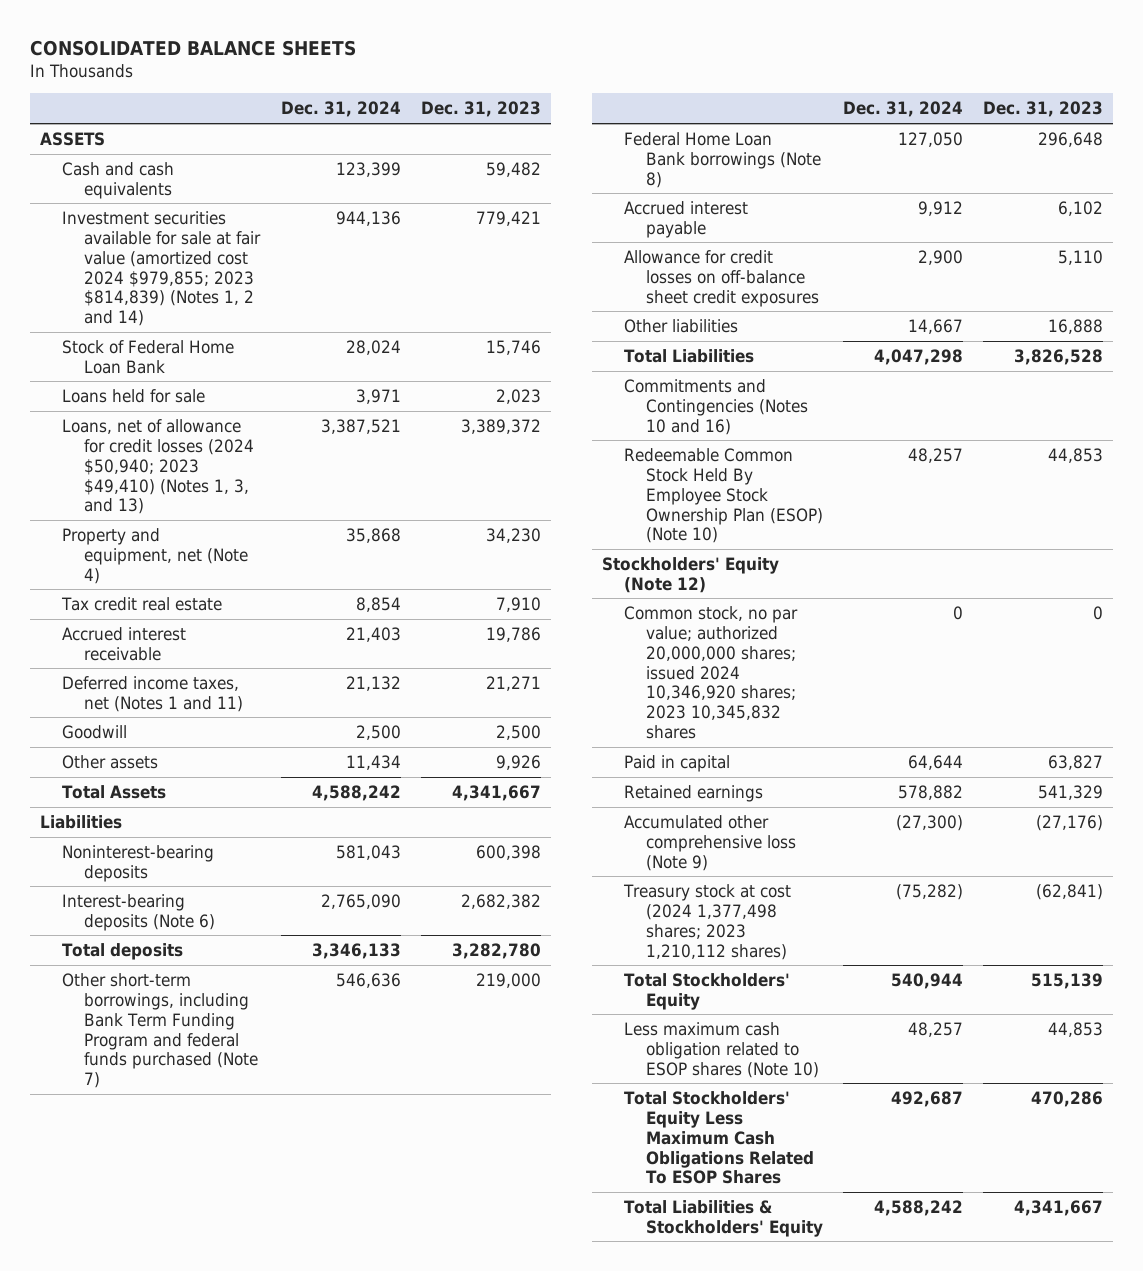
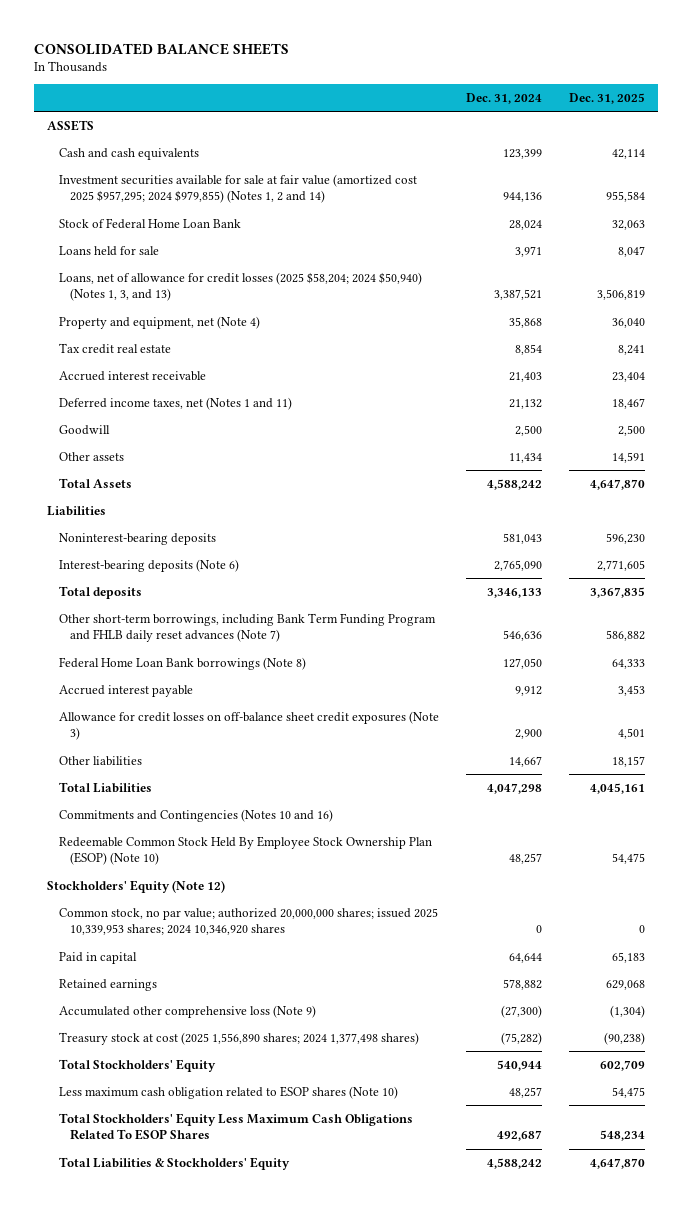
- | Dec. 31, 2024 | Dec. 31, 2023
+ | Dec. 31, 2024 | Dec. 31, 2025
- Investment securities available for sale at fair value (amortized cost 2024 $979,855; 2023 $814,839) (Notes 1, 2 and 14) | 944,136 | 779,421
+ Investment securities available for sale at fair value (amortized cost 2025 $957,295; 2024 $979,855) (Notes 1, 2 and 14) | 944,136 | 955,584
- Loans, net of allowance for credit losses (2024 $50,940; 2023 $49,410) (Notes 1, 3, and 13) | 3,387,521 | 3,389,372
+ Loans, net of allowance for credit losses (2025 $58,204; 2024 $50,940) (Notes 1, 3, and 13) | 3,387,521 | 3,506,819
- Other short-term borrowings, including Bank Term Funding Program and federal funds purchased (Note 7) | 546,636 | 219,000
+ Other short-term borrowings, including Bank Term Funding Program and FHLB daily reset advances (Note 7) | 546,636 | 586,882
- Allowance for credit losses on off-balance sheet credit exposures | 2,900 | 5,110
+ Allowance for credit losses on off-balance sheet credit exposures (Note 3) | 2,900 | 4,501
- Common stock, no par value; authorized 20,000,000 shares; issued 2024 10,346,920 shares; 2023 10,345,832 shares | 0 | 0
+ Common stock, no par value; authorized 20,000,000 shares; issued 2025 10,339,953 shares; 2024 10,346,920 shares | 0 | 0
- Treasury stock at cost (2024 1,377,498 shares; 2023 1,210,112 shares) | (75,282) | (62,841)
+ Treasury stock at cost (2025 1,556,890 shares; 2024 1,377,498 shares) | (75,282) | (90,238)

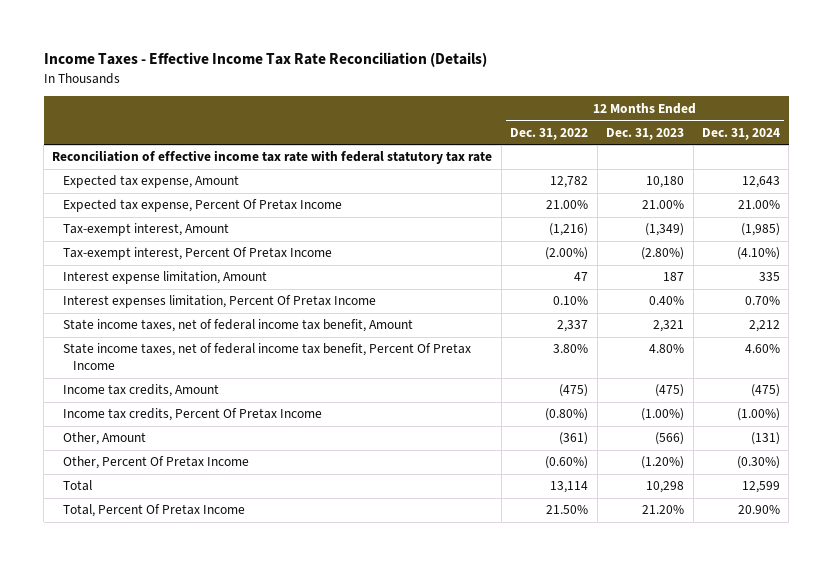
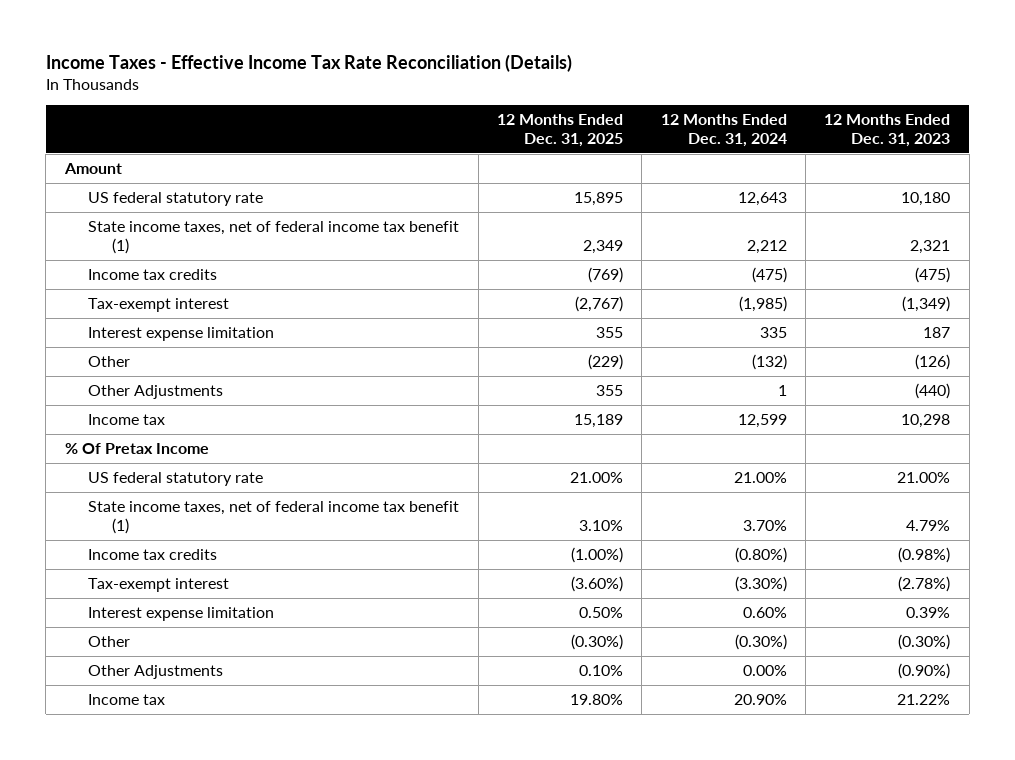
- | 12 Months Ended Dec. 31, 2022 | 12 Months Ended Dec. 31, 2023 | 12 Months Ended Dec. 31, 2024
+ | 12 Months Ended Dec. 31, 2025 | 12 Months Ended Dec. 31, 2024 | 12 Months Ended Dec. 31, 2023
- Reconciliation of effective income tax rate with federal statutory tax rate
- Expected tax expense, Amount | 12,782 | 10,180 | 12,643
- Expected tax expense, Percent Of Pretax Income | 21.00% | 21.00% | 21.00%
- Tax-exempt interest, Amount | (1,216) | (1,349) | (1,985)
- Tax-exempt interest, Percent Of Pretax Income | (2.00%) | (2.80%) | (4.10%)
- Interest expense limitation, Amount | 47 | 187 | 335
- Interest expenses limitation, Percent Of Pretax Income | 0.10% | 0.40% | 0.70%
- State income taxes, net of federal income tax benefit, Amount | 2,337 | 2,321 | 2,212
- State income taxes, net of federal income tax benefit, Percent Of Pretax Income | 3.80% | 4.80% | 4.60%
- Income tax credits, Amount | (475) | (475) | (475)
- Income tax credits, Percent Of Pretax Income | (0.80%) | (1.00%) | (1.00%)
- Other, Amount | (361) | (566) | (131)
- Other, Percent Of Pretax Income | (0.60%) | (1.20%) | (0.30%)
- Total | 13,114 | 10,298 | 12,599
- Total, Percent Of Pretax Income | 21.50% | 21.20% | 20.90%
+ Amount
+ US federal statutory rate | 15,895 | 12,643 | 10,180
+ State income taxes, net of federal income tax benefit (1) | 2,349 | 2,212 | 2,321
+ Income tax credits | (769) | (475) | (475)
+ Tax-exempt interest | (2,767) | (1,985) | (1,349)
+ Interest expense limitation | 355 | 335 | 187
+ Other | (229) | (132) | (126)
+ Other Adjustments | 355 | 1 | (440)
+ Income tax | 15,189 | 12,599 | 10,298
+ % Of Pretax Income
+ US federal statutory rate | 21.00% | 21.00% | 21.00%
+ State income taxes, net of federal income tax benefit (1) | 3.10% | 3.70% | 4.79%
+ Income tax credits | (1.00%) | (0.80%) | (0.98%)
+ Tax-exempt interest | (3.60%) | (3.30%) | (2.78%)
+ Interest expense limitation | 0.50% | 0.60% | 0.39%
+ Other | (0.30%) | (0.30%) | (0.30%)
+ Other Adjustments | 0.10% | 0.00% | (0.90%)
+ Income tax | 19.80% | 20.90% | 21.22%

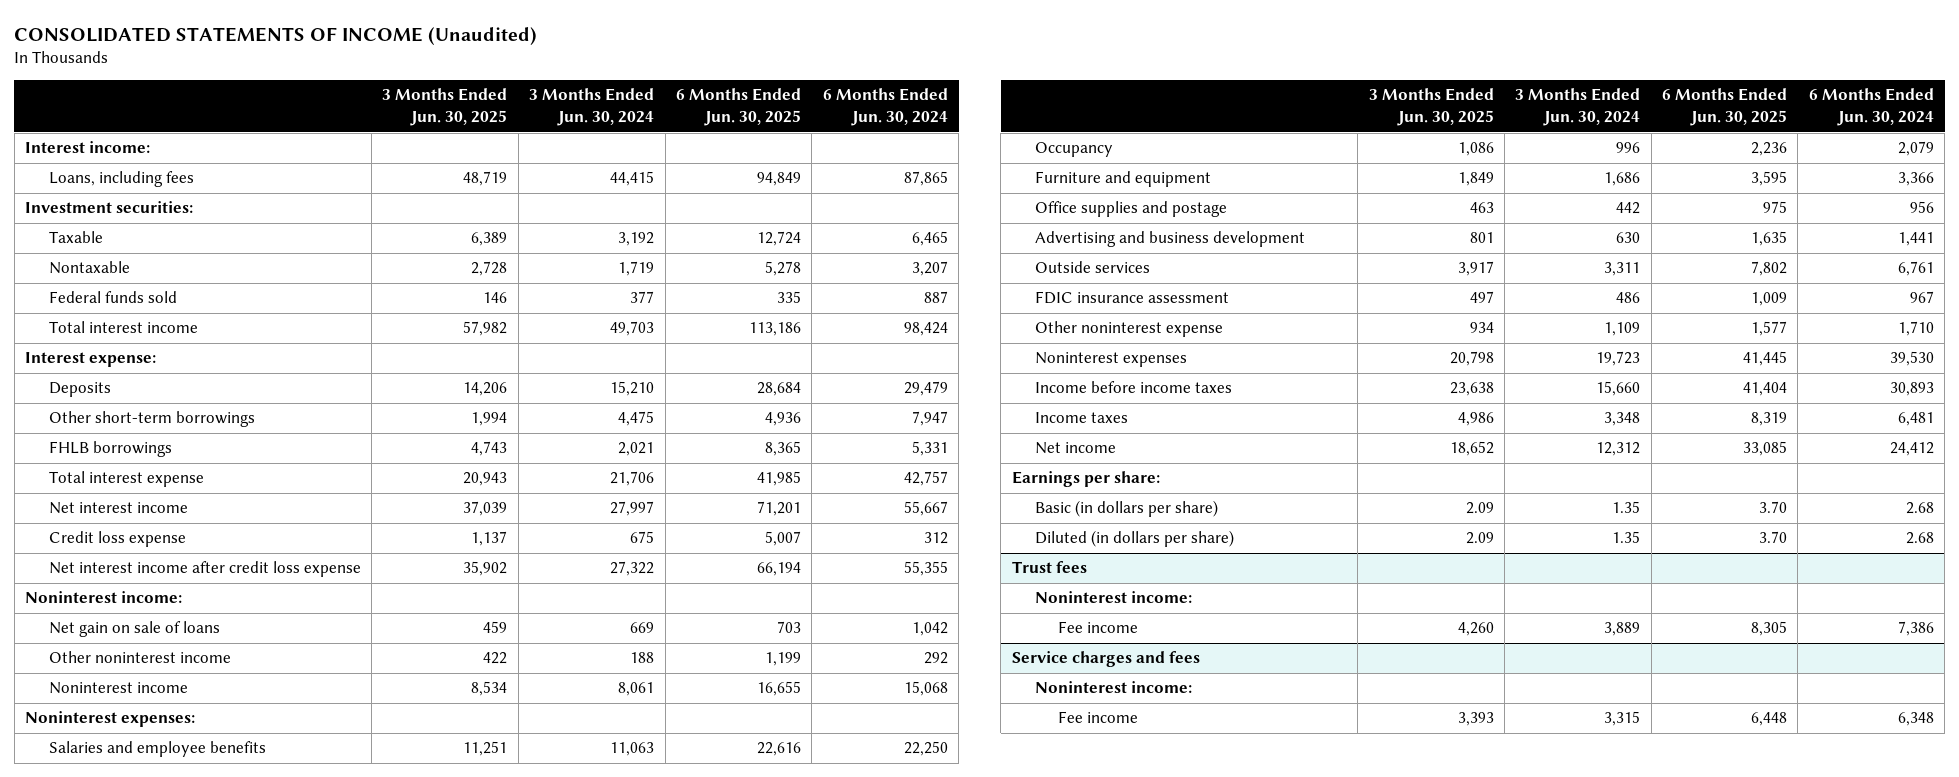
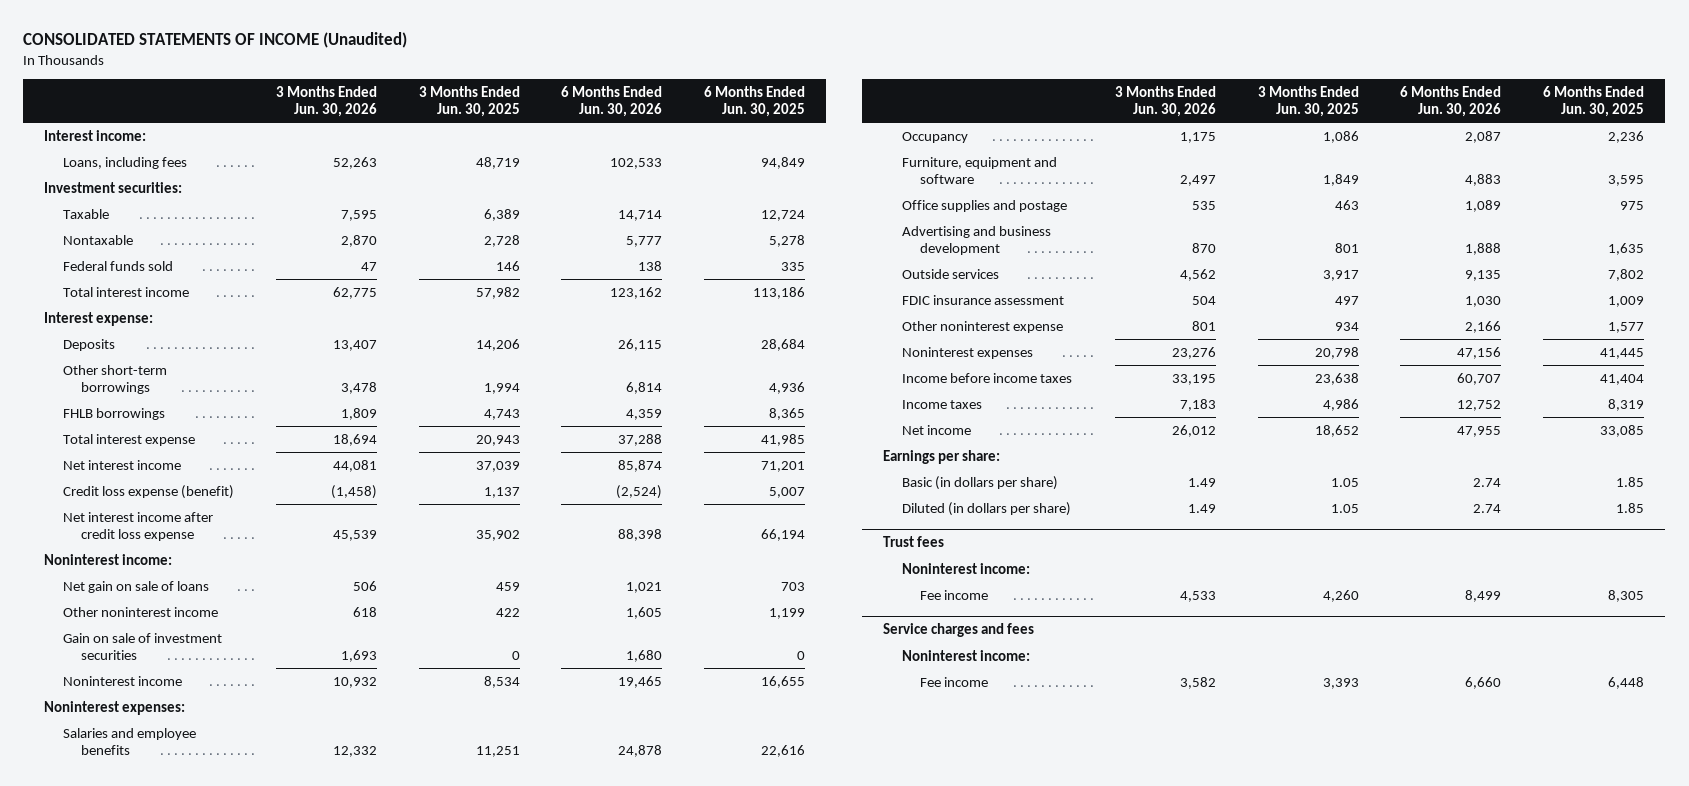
- | 3 Months Ended Jun. 30, 2025 | 3 Months Ended Jun. 30, 2024 | 6 Months Ended Jun. 30, 2025 | 6 Months Ended Jun. 30, 2024
+ | 3 Months Ended Jun. 30, 2026 | 3 Months Ended Jun. 30, 2025 | 6 Months Ended Jun. 30, 2026 | 6 Months Ended Jun. 30, 2025
- Credit loss expense | 1,137 | 675 | 5,007 | 312
+ Credit loss expense (benefit) | (1,458) | 1,137 | (2,524) | 5,007
+ Gain on sale of investment securities | 1,693 | 0 | 1,680 | 0
- Furniture and equipment | 1,849 | 1,686 | 3,595 | 3,366
+ Furniture, equipment and software | 2,497 | 1,849 | 4,883 | 3,595
- Basic (in dollars per share) | 2.09 | 1.35 | 3.70 | 2.68
- Diluted (in dollars per share) | 2.09 | 1.35 | 3.70 | 2.68
+ Basic (in dollars per share) | 1.49 | 1.05 | 2.74 | 1.85
+ Diluted (in dollars per share) | 1.49 | 1.05 | 2.74 | 1.85

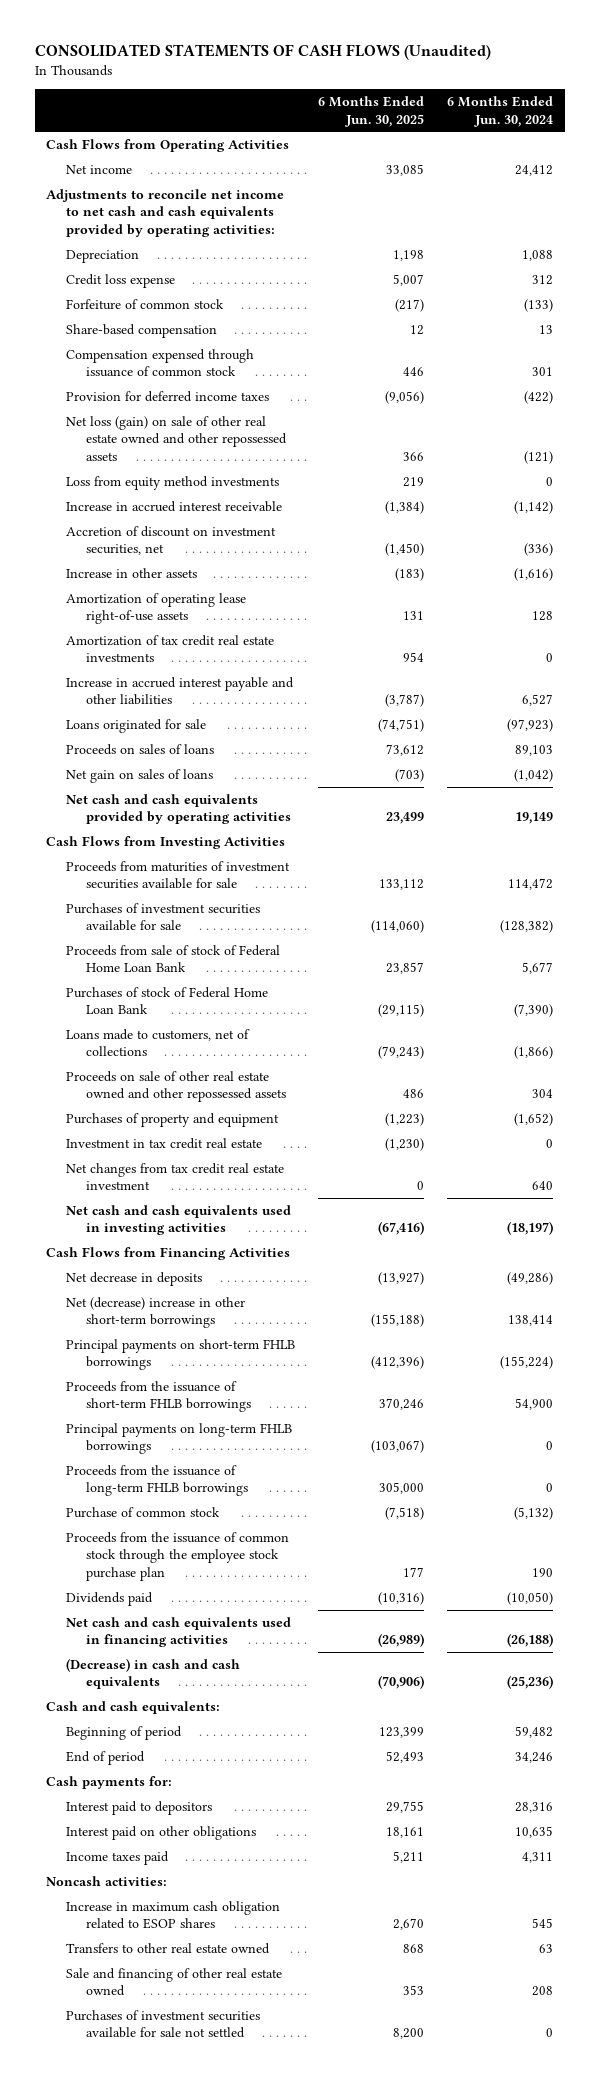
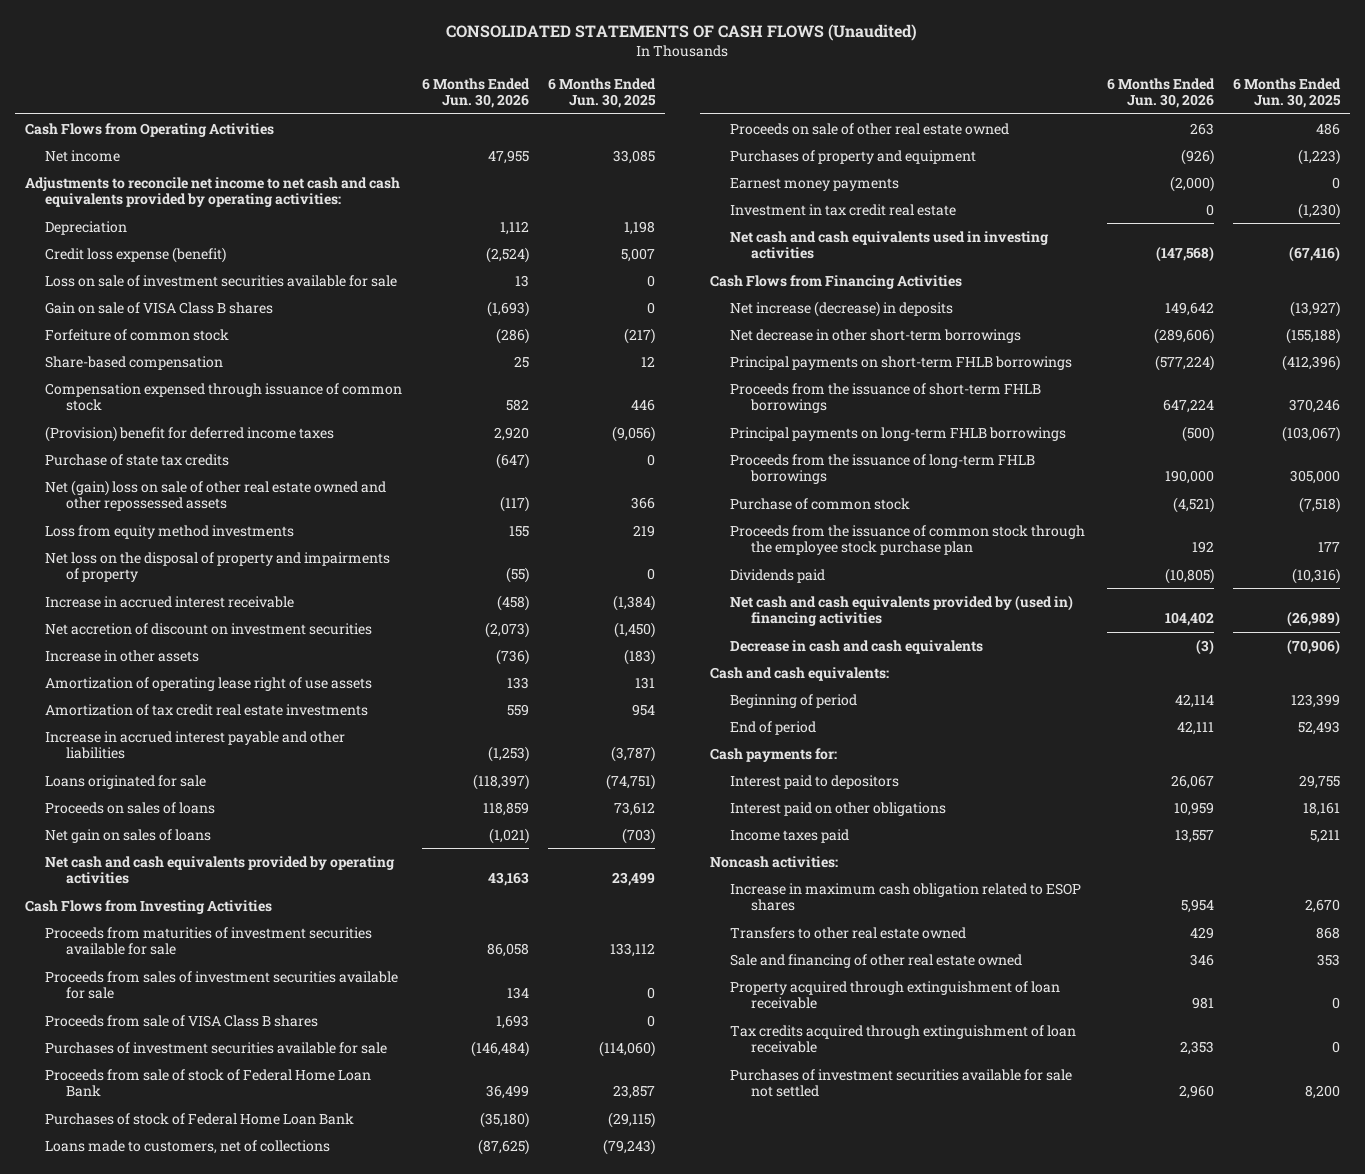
- | 6 Months Ended Jun. 30, 2025 | 6 Months Ended Jun. 30, 2024
+ | 6 Months Ended Jun. 30, 2026 | 6 Months Ended Jun. 30, 2025
- Credit loss expense | 5,007 | 312
+ Credit loss expense (benefit) | (2,524) | 5,007
+ Loss on sale of investment securities available for sale | 13 | 0
+ Gain on sale of VISA Class B shares | (1,693) | 0
- Provision for deferred income taxes | (9,056) | (422)
- Net loss (gain) on sale of other real estate owned and other repossessed assets | 366 | (121)
+ (Provision) benefit for deferred income taxes | 2,920 | (9,056)
+ Purchase of state tax credits | (647) | 0
+ Net (gain) loss on sale of other real estate owned and other repossessed assets | (117) | 366
+ Net loss on the disposal of property and impairments of property | (55) | 0
- Accretion of discount on investment securities, net | (1,450) | (336)
+ Net accretion of discount on investment securities | (2,073) | (1,450)
- Amortization of operating lease right-of-use assets | 131 | 128
+ Amortization of operating lease right of use assets | 133 | 131
+ Proceeds from sales of investment securities available for sale | 134 | 0
+ Proceeds from sale of VISA Class B shares | 1,693 | 0
- Proceeds on sale of other real estate owned and other repossessed assets | 486 | 304
+ Proceeds on sale of other real estate owned | 263 | 486
+ Earnest money payments | (2,000) | 0
- Net changes from tax credit real estate investment | 0 | 640
- Net decrease in deposits | (13,927) | (49,286)
- Net (decrease) increase in other short-term borrowings | (155,188) | 138,414
+ Net increase (decrease) in deposits | 149,642 | (13,927)
+ Net decrease in other short-term borrowings | (289,606) | (155,188)
- Net cash and cash equivalents used in financing activities | (26,989) | (26,188)
- (Decrease) in cash and cash equivalents | (70,906) | (25,236)
+ Net cash and cash equivalents provided by (used in) financing activities | 104,402 | (26,989)
+ Decrease in cash and cash equivalents | (3) | (70,906)
+ Property acquired through extinguishment of loan receivable | 981 | 0
+ Tax credits acquired through extinguishment of loan receivable | 2,353 | 0

